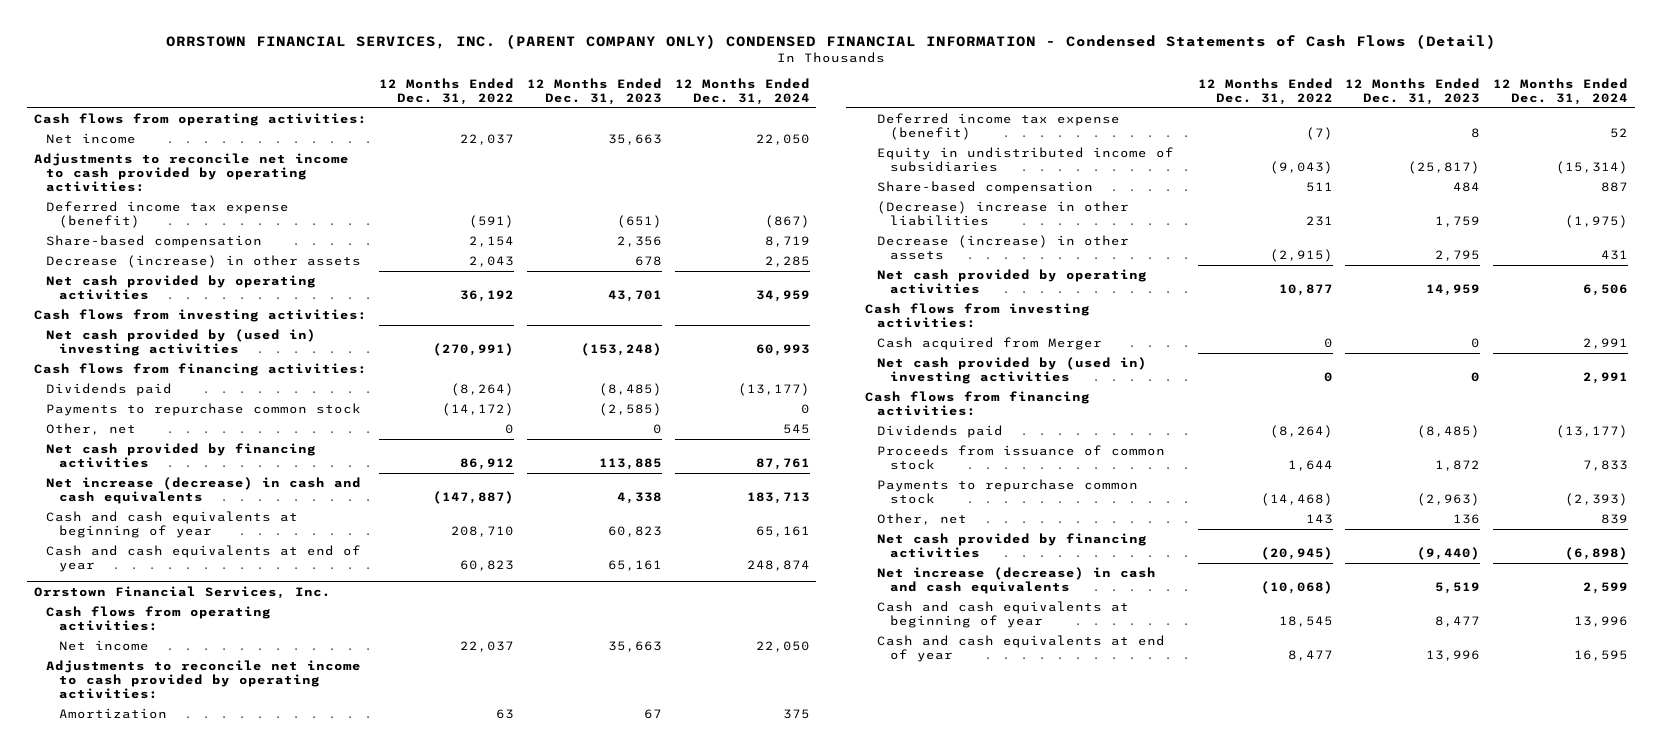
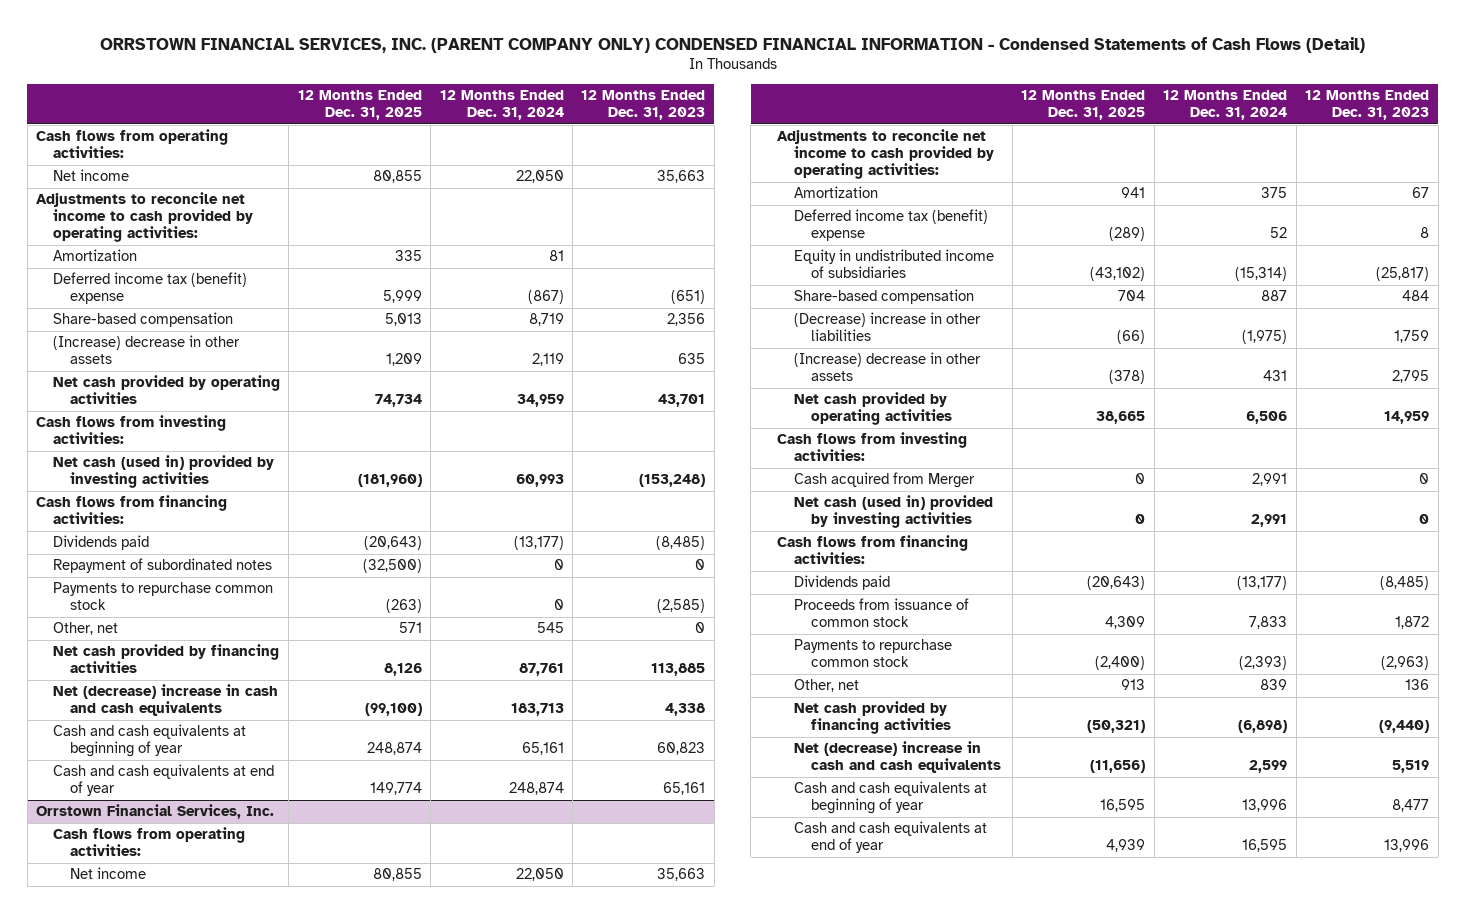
- | 12 Months Ended Dec. 31, 2022 | 12 Months Ended Dec. 31, 2023 | 12 Months Ended Dec. 31, 2024
+ | 12 Months Ended Dec. 31, 2025 | 12 Months Ended Dec. 31, 2024 | 12 Months Ended Dec. 31, 2023
- Deferred income tax expense (benefit) | (591) | (651) | (867)
+ Amortization | 335 | 81 |
+ Deferred income tax (benefit) expense | 5,999 | (867) | (651)
- Decrease (increase) in other assets | 2,043 | 678 | 2,285
+ (Increase) decrease in other assets | 1,209 | 2,119 | 635
- Net cash provided by (used in) investing activities | (270,991) | (153,248) | 60,993
+ Net cash (used in) provided by investing activities | (181,960) | 60,993 | (153,248)
+ Repayment of subordinated notes | (32,500) | 0 | 0
- Net increase (decrease) in cash and cash equivalents | (147,887) | 4,338 | 183,713
+ Net (decrease) increase in cash and cash equivalents | (99,100) | 183,713 | 4,338
@ Orrstown Financial Services, Inc.
- Deferred income tax expense (benefit) | (7) | 8 | 52
+ Deferred income tax (benefit) expense | (289) | 52 | 8
- Decrease (increase) in other assets | (2,915) | 2,795 | 431
+ (Increase) decrease in other assets | (378) | 431 | 2,795
- Net cash provided by (used in) investing activities | 0 | 0 | 2,991
+ Net cash (used in) provided by investing activities | 0 | 2,991 | 0
- Net increase (decrease) in cash and cash equivalents | (10,068) | 5,519 | 2,599
+ Net (decrease) increase in cash and cash equivalents | (11,656) | 2,599 | 5,519

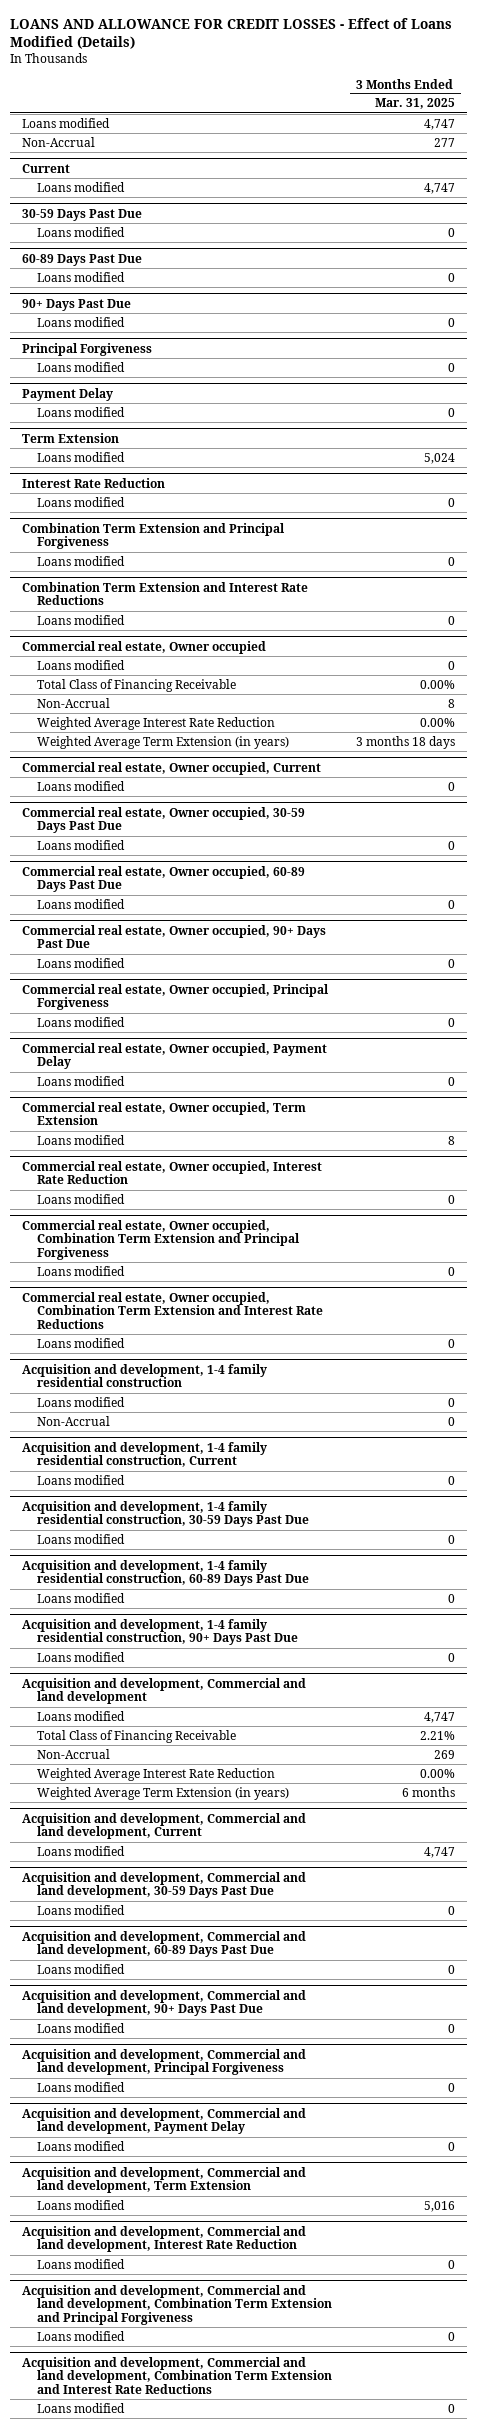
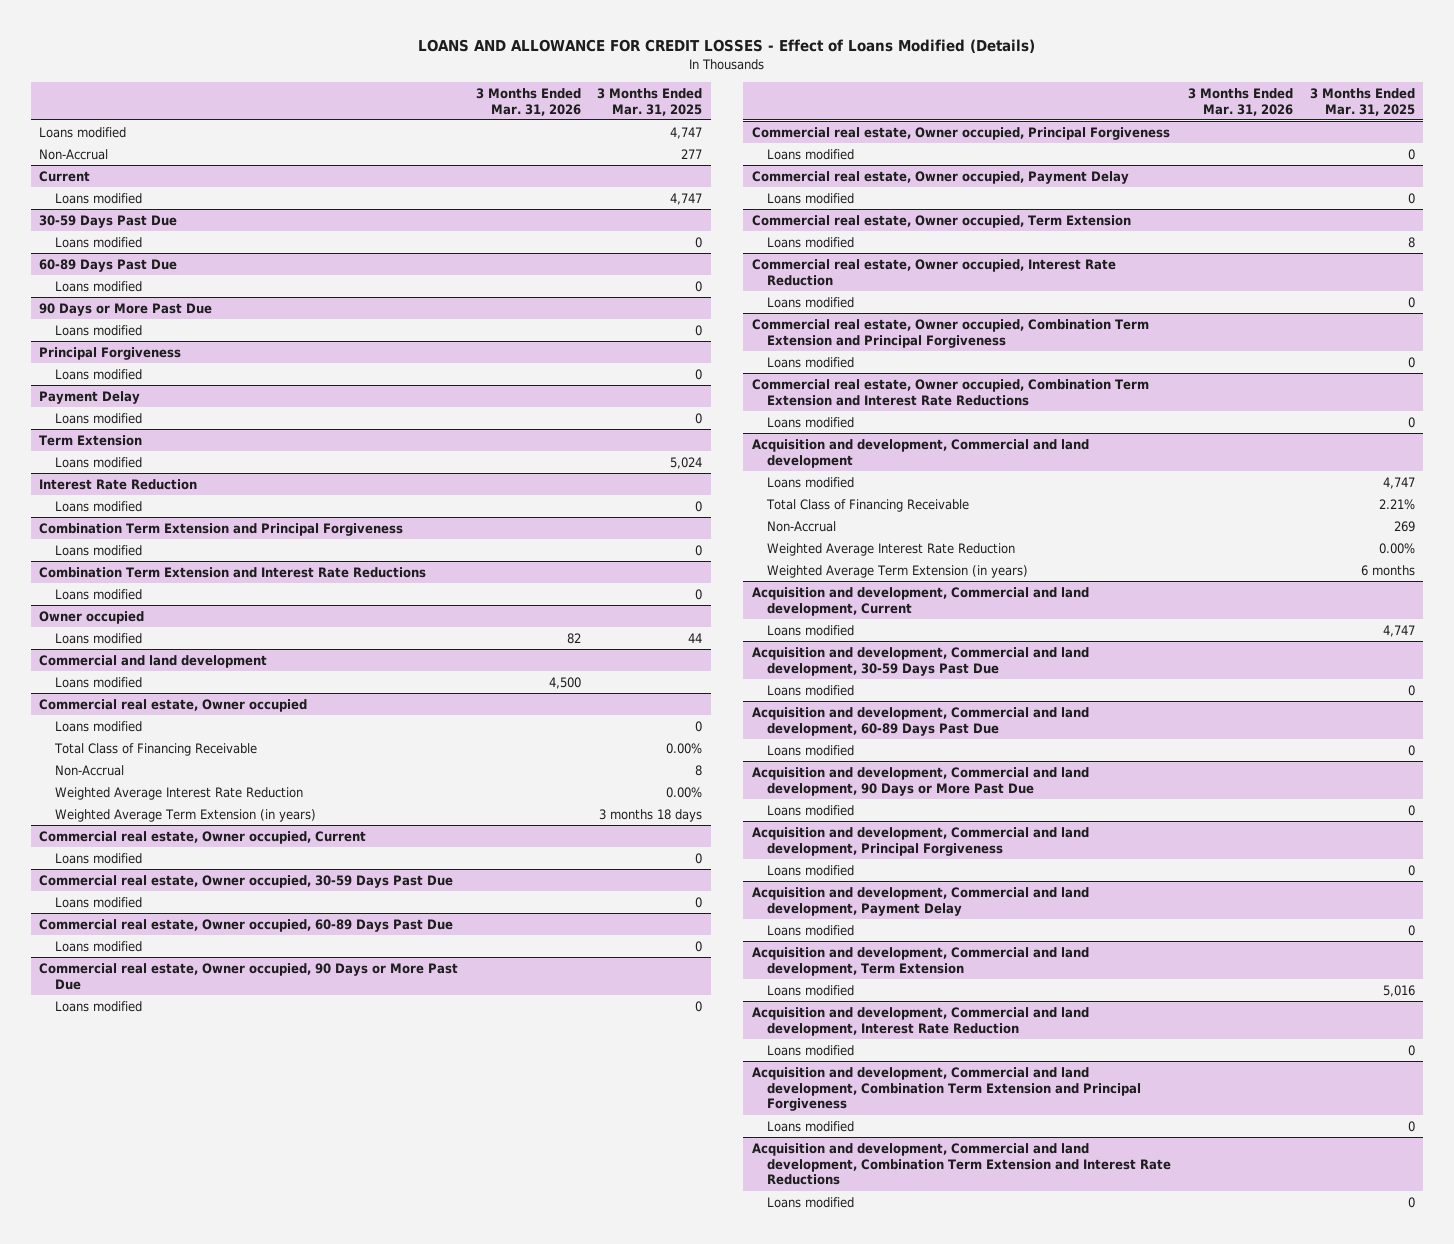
- | 3 Months Ended Mar. 31, 2025
+ | 3 Months Ended Mar. 31, 2026 | 3 Months Ended Mar. 31, 2025
- 90+ Days Past Due
+ 90 Days or More Past Due
+ Owner occupied
+ Loans modified | 82 | 44
+ Commercial and land development
+ Loans modified | 4,500 |
- Commercial real estate, Owner occupied, 90+ Days Past Due
+ Commercial real estate, Owner occupied, 90 Days or More Past Due
- Acquisition and development, 1-4 family residential construction
- Loans modified | 0
- Non-Accrual | 0
- Acquisition and development, 1-4 family residential construction, Current
- Loans modified | 0
- Acquisition and development, 1-4 family residential construction, 30-59 Days Past Due
- Loans modified | 0
- Acquisition and development, 1-4 family residential construction, 60-89 Days Past Due
- Loans modified | 0
- Acquisition and development, 1-4 family residential construction, 90+ Days Past Due
- Loans modified | 0
- Acquisition and development, Commercial and land development, 90+ Days Past Due
+ Acquisition and development, Commercial and land development, 90 Days or More Past Due

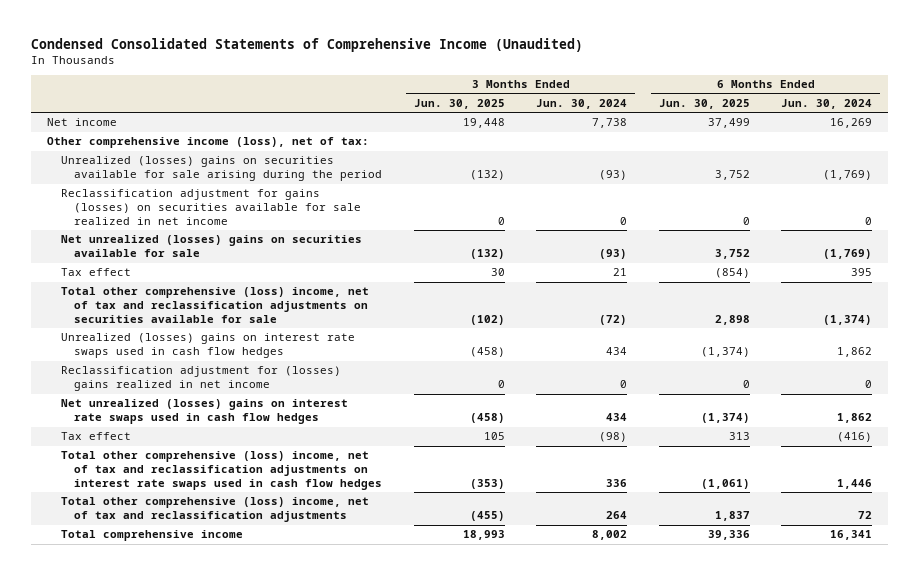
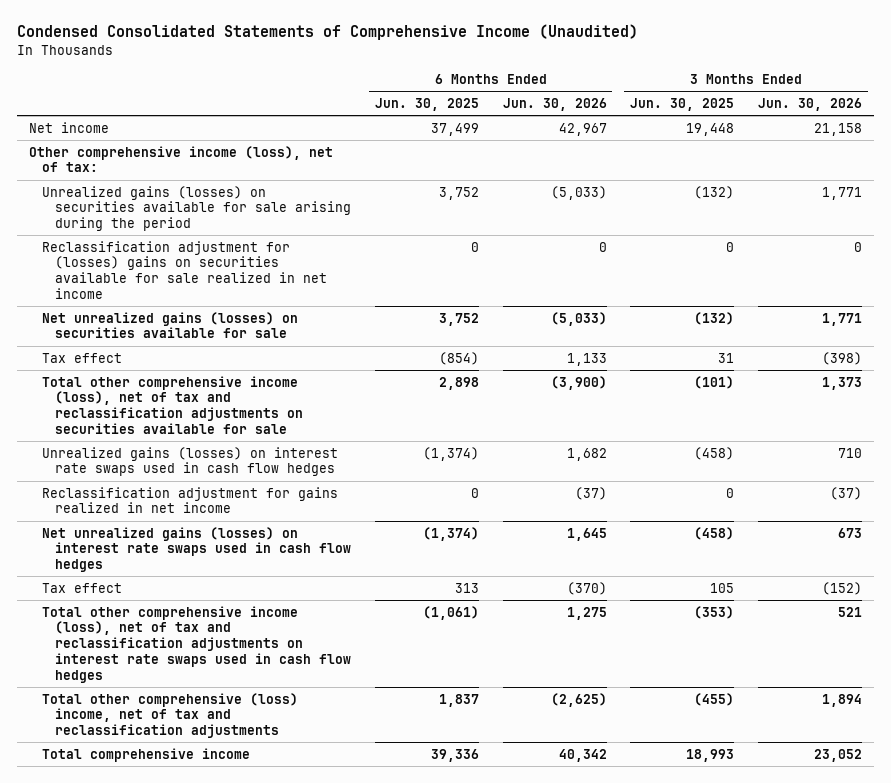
- | 3 Months Ended Jun. 30, 2025 | 3 Months Ended Jun. 30, 2024 | 6 Months Ended Jun. 30, 2025 | 6 Months Ended Jun. 30, 2024
+ | 6 Months Ended Jun. 30, 2025 | 6 Months Ended Jun. 30, 2026 | 3 Months Ended Jun. 30, 2025 | 3 Months Ended Jun. 30, 2026
- Unrealized (losses) gains on securities available for sale arising during the period | (132) | (93) | 3,752 | (1,769)
- Reclassification adjustment for gains (losses) on securities available for sale realized in net income | 0 | 0 | 0 | 0
- Net unrealized (losses) gains on securities available for sale | (132) | (93) | 3,752 | (1,769)
- Tax effect | 30 | 21 | (854) | 395
- Total other comprehensive (loss) income, net of tax and reclassification adjustments on securities available for sale | (102) | (72) | 2,898 | (1,374)
- Unrealized (losses) gains on interest rate swaps used in cash flow hedges | (458) | 434 | (1,374) | 1,862
- Reclassification adjustment for (losses) gains realized in net income | 0 | 0 | 0 | 0
- Net unrealized (losses) gains on interest rate swaps used in cash flow hedges | (458) | 434 | (1,374) | 1,862
+ Unrealized gains (losses) on securities available for sale arising during the period | 3,752 | (5,033) | (132) | 1,771
+ Reclassification adjustment for (losses) gains on securities available for sale realized in net income | 0 | 0 | 0 | 0
+ Net unrealized gains (losses) on securities available for sale | 3,752 | (5,033) | (132) | 1,771
+ Tax effect | (854) | 1,133 | 31 | (398)
+ Total other comprehensive income (loss), net of tax and reclassification adjustments on securities available for sale | 2,898 | (3,900) | (101) | 1,373
+ Unrealized gains (losses) on interest rate swaps used in cash flow hedges | (1,374) | 1,682 | (458) | 710
+ Reclassification adjustment for gains realized in net income | 0 | (37) | 0 | (37)
+ Net unrealized gains (losses) on interest rate swaps used in cash flow hedges | (1,374) | 1,645 | (458) | 673
- Total other comprehensive (loss) income, net of tax and reclassification adjustments on interest rate swaps used in cash flow hedges | (353) | 336 | (1,061) | 1,446
+ Total other comprehensive income (loss), net of tax and reclassification adjustments on interest rate swaps used in cash flow hedges | (1,061) | 1,275 | (353) | 521

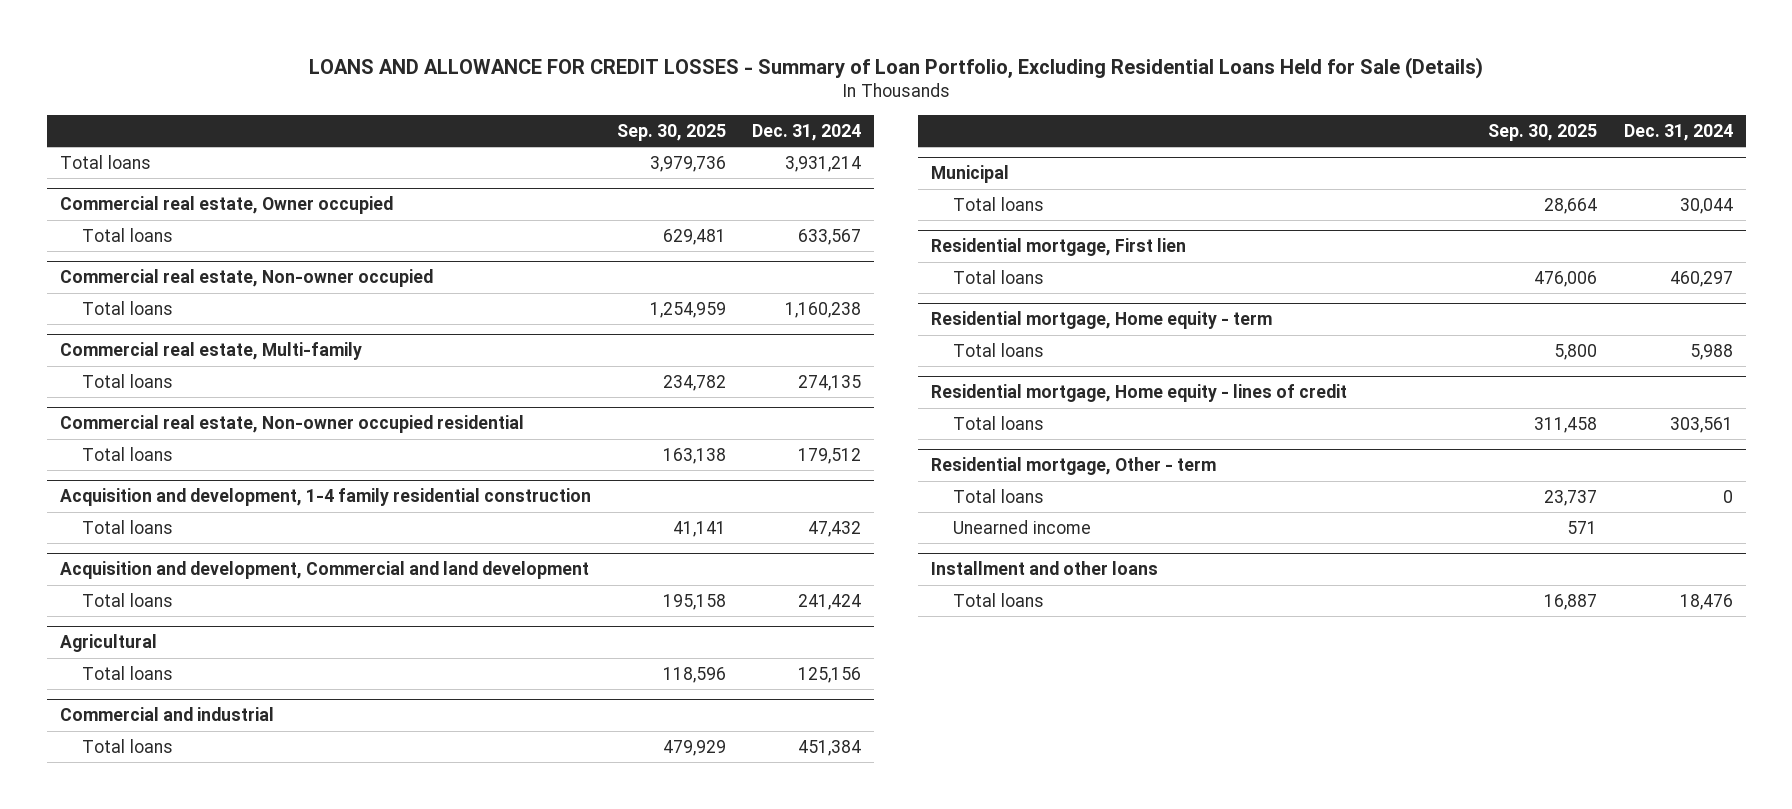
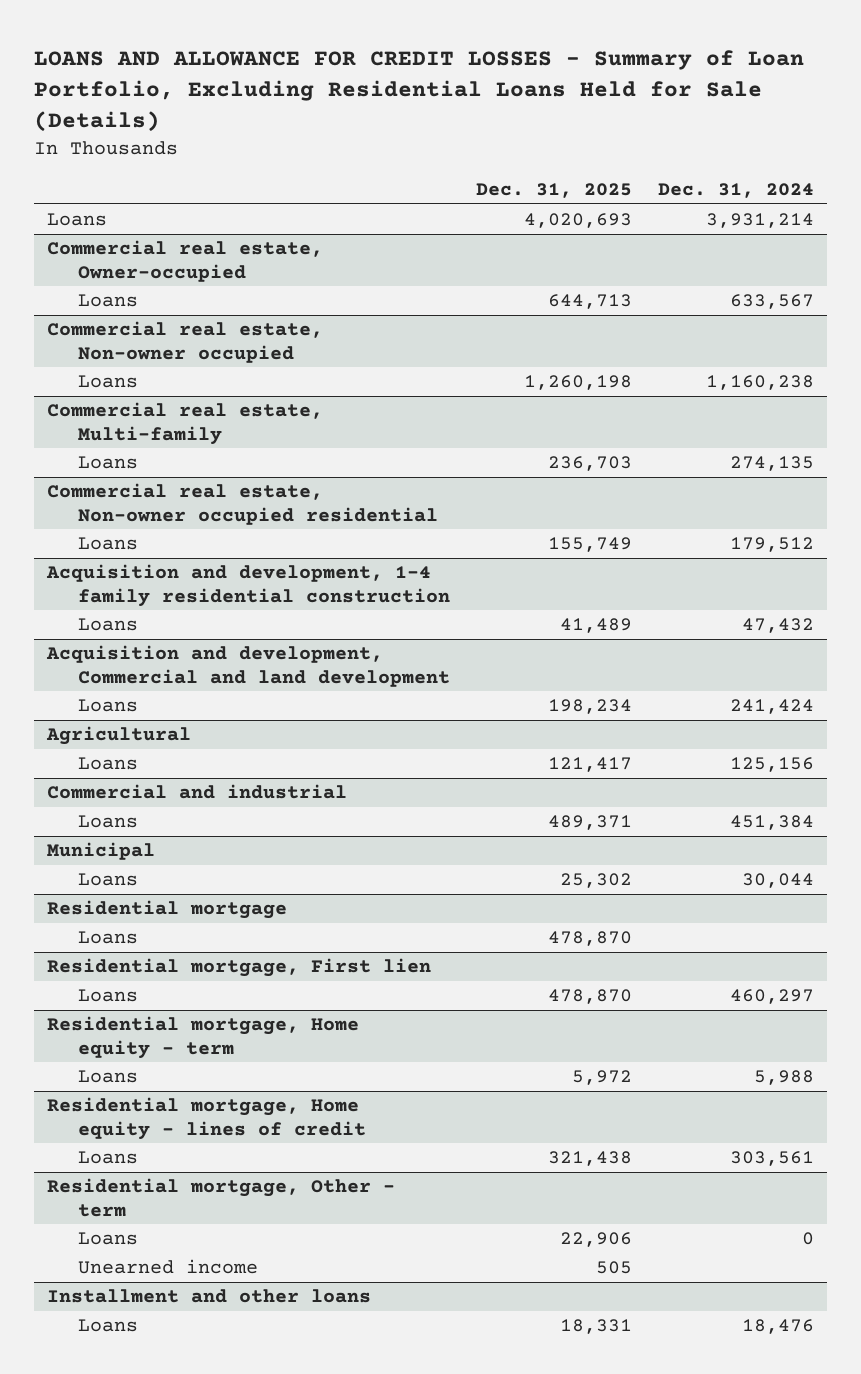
- | Sep. 30, 2025 | Dec. 31, 2024
+ | Dec. 31, 2025 | Dec. 31, 2024
- Total loans | 3,979,736 | 3,931,214
- Commercial real estate, Owner occupied
- Total loans | 629,481 | 633,567
+ Loans | 4,020,693 | 3,931,214
+ Commercial real estate, Owner-occupied
+ Loans | 644,713 | 633,567
@ Commercial real estate, Non-owner occupied
- Total loans | 1,254,959 | 1,160,238
+ Loans | 1,260,198 | 1,160,238
@ Commercial real estate, Multi-family
- Total loans | 234,782 | 274,135
+ Loans | 236,703 | 274,135
@ Commercial real estate, Non-owner occupied residential
- Total loans | 163,138 | 179,512
+ Loans | 155,749 | 179,512
@ Acquisition and development, 1-4 family residential construction
- Total loans | 41,141 | 47,432
+ Loans | 41,489 | 47,432
@ Acquisition and development, Commercial and land development
- Total loans | 195,158 | 241,424
+ Loans | 198,234 | 241,424
@ Agricultural
- Total loans | 118,596 | 125,156
+ Loans | 121,417 | 125,156
@ Commercial and industrial
- Total loans | 479,929 | 451,384
+ Loans | 489,371 | 451,384
@ Municipal
- Total loans | 28,664 | 30,044
+ Loans | 25,302 | 30,044
+ Residential mortgage
+ Loans | 478,870 |
@ Residential mortgage, First lien
- Total loans | 476,006 | 460,297
+ Loans | 478,870 | 460,297
@ Residential mortgage, Home equity - term
- Total loans | 5,800 | 5,988
+ Loans | 5,972 | 5,988
@ Residential mortgage, Home equity - lines of credit
- Total loans | 311,458 | 303,561
+ Loans | 321,438 | 303,561
@ Residential mortgage, Other - term
- Total loans | 23,737 | 0
+ Loans | 22,906 | 0
@ Installment and other loans
- Total loans | 16,887 | 18,476
+ Loans | 18,331 | 18,476

